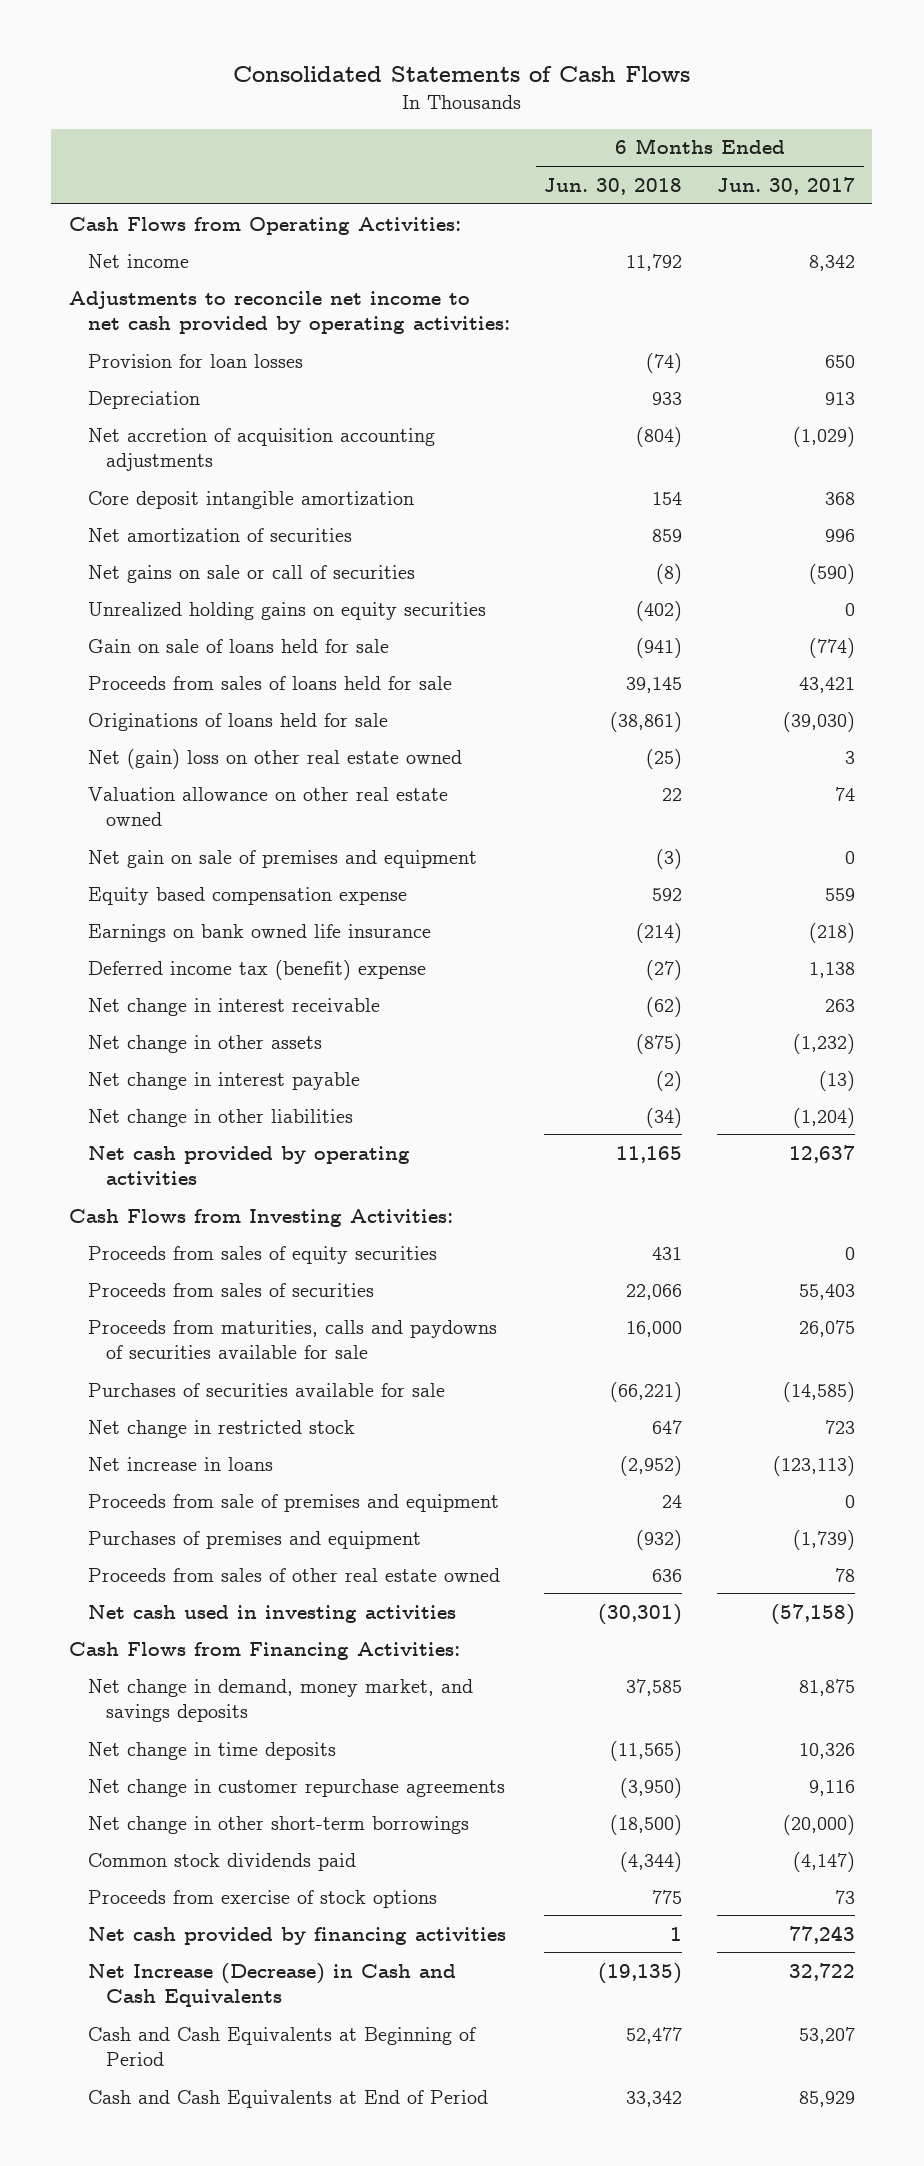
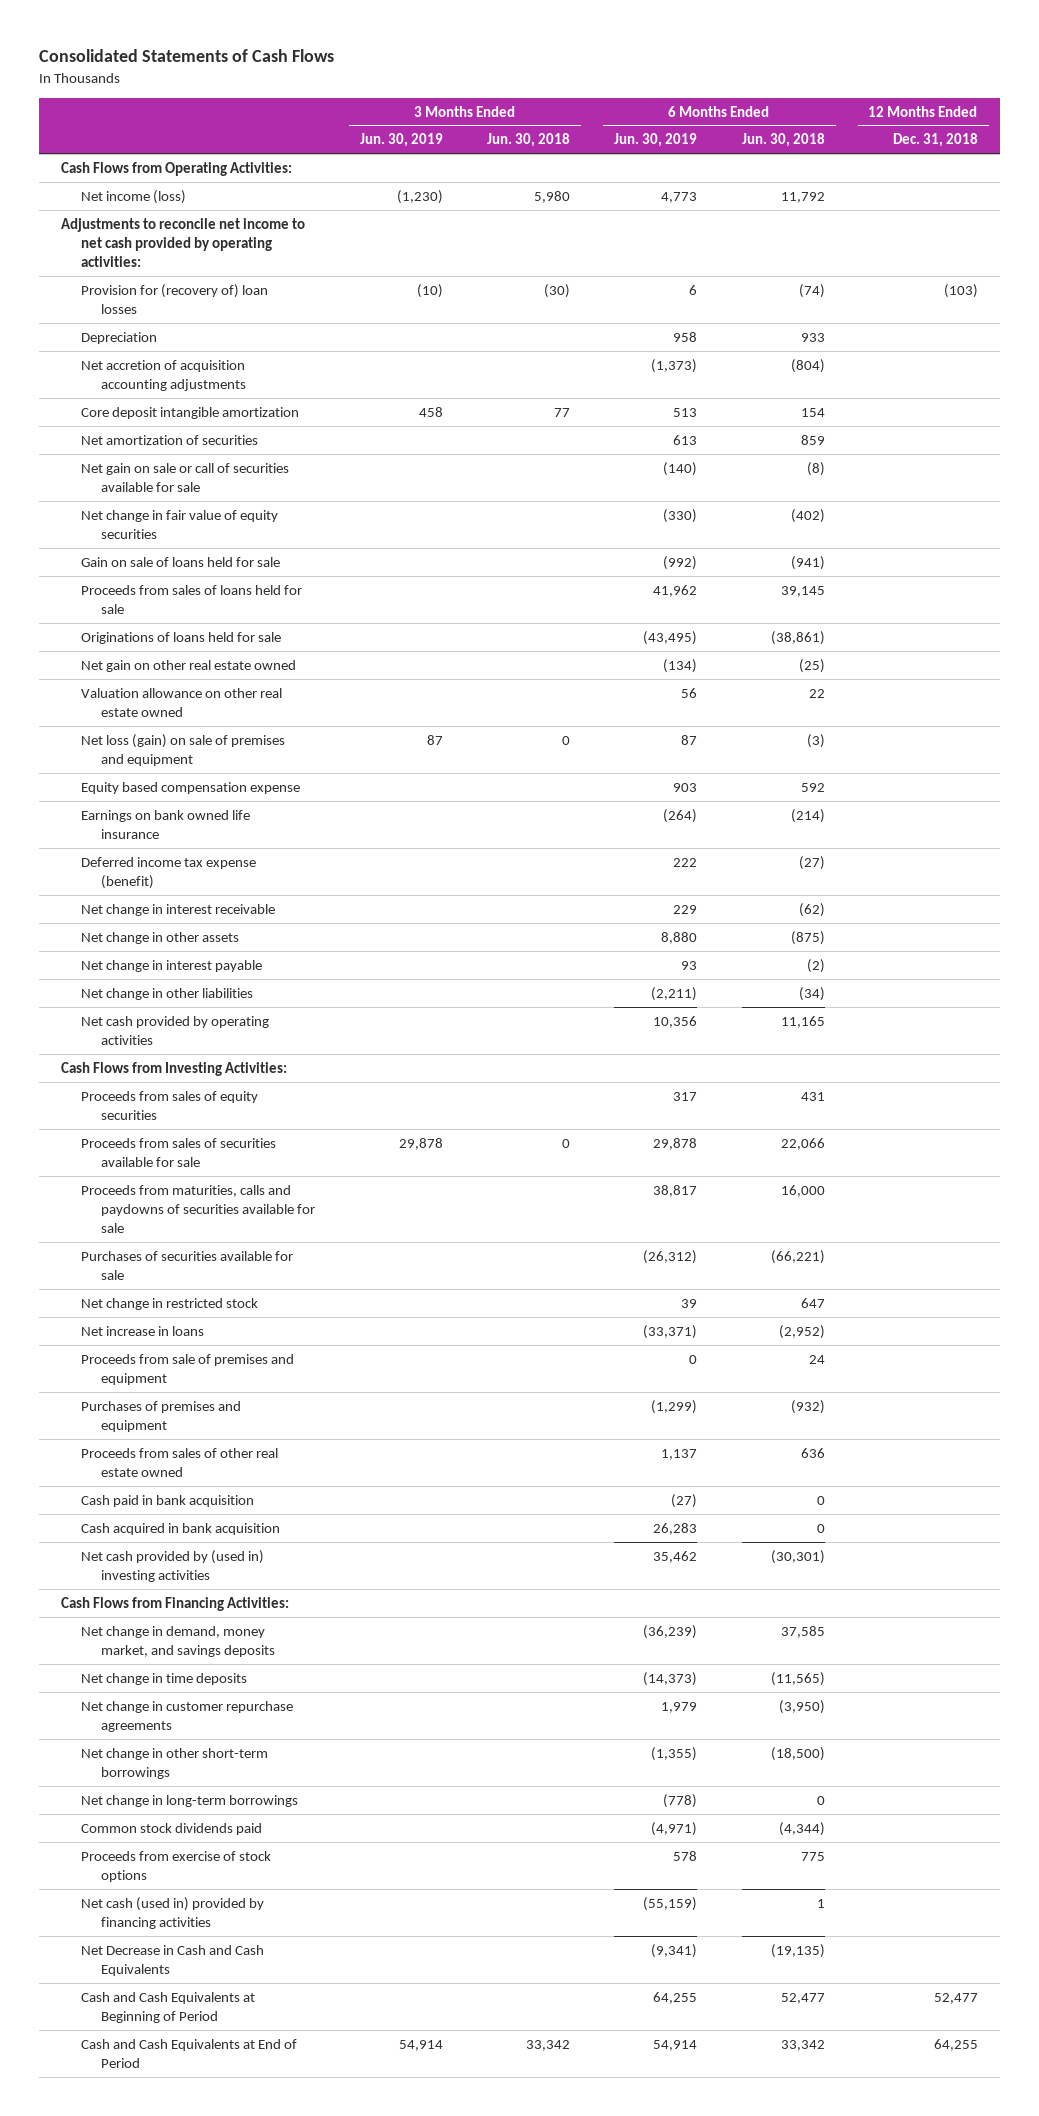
- | 6 Months Ended Jun. 30, 2018 | 6 Months Ended Jun. 30, 2017
+ | 3 Months Ended Jun. 30, 2019 | 3 Months Ended Jun. 30, 2018 | 6 Months Ended Jun. 30, 2019 | 6 Months Ended Jun. 30, 2018 | 12 Months Ended Dec. 31, 2018
- Net income | 11,792 | 8,342
+ Net income (loss) | (1,230) | 5,980 | 4,773 | 11,792 |
- Provision for loan losses | (74) | 650
+ Provision for (recovery of) loan losses | (10) | (30) | 6 | (74) | (103)
- Net gains on sale or call of securities | (8) | (590)
- Unrealized holding gains on equity securities | (402) | 0
+ Net gain on sale or call of securities available for sale | | | (140) | (8) |
+ Net change in fair value of equity securities | | | (330) | (402) |
- Net (gain) loss on other real estate owned | (25) | 3
+ Net gain on other real estate owned | | | (134) | (25) |
- Net gain on sale of premises and equipment | (3) | 0
+ Net loss (gain) on sale of premises and equipment | 87 | 0 | 87 | (3) |
- Deferred income tax (benefit) expense | (27) | 1,138
+ Deferred income tax expense (benefit) | | | 222 | (27) |
- Proceeds from sales of securities | 22,066 | 55,403
+ Proceeds from sales of securities available for sale | 29,878 | 0 | 29,878 | 22,066 |
- Net cash used in investing activities | (30,301) | (57,158)
+ Cash paid in bank acquisition | | | (27) | 0 |
+ Cash acquired in bank acquisition | | | 26,283 | 0 |
+ Net cash provided by (used in) investing activities | | | 35,462 | (30,301) |
+ Net change in long-term borrowings | | | (778) | 0 |
- Net cash provided by financing activities | 1 | 77,243
- Net Increase (Decrease) in Cash and Cash Equivalents | (19,135) | 32,722
+ Net cash (used in) provided by financing activities | | | (55,159) | 1 |
+ Net Decrease in Cash and Cash Equivalents | | | (9,341) | (19,135) |

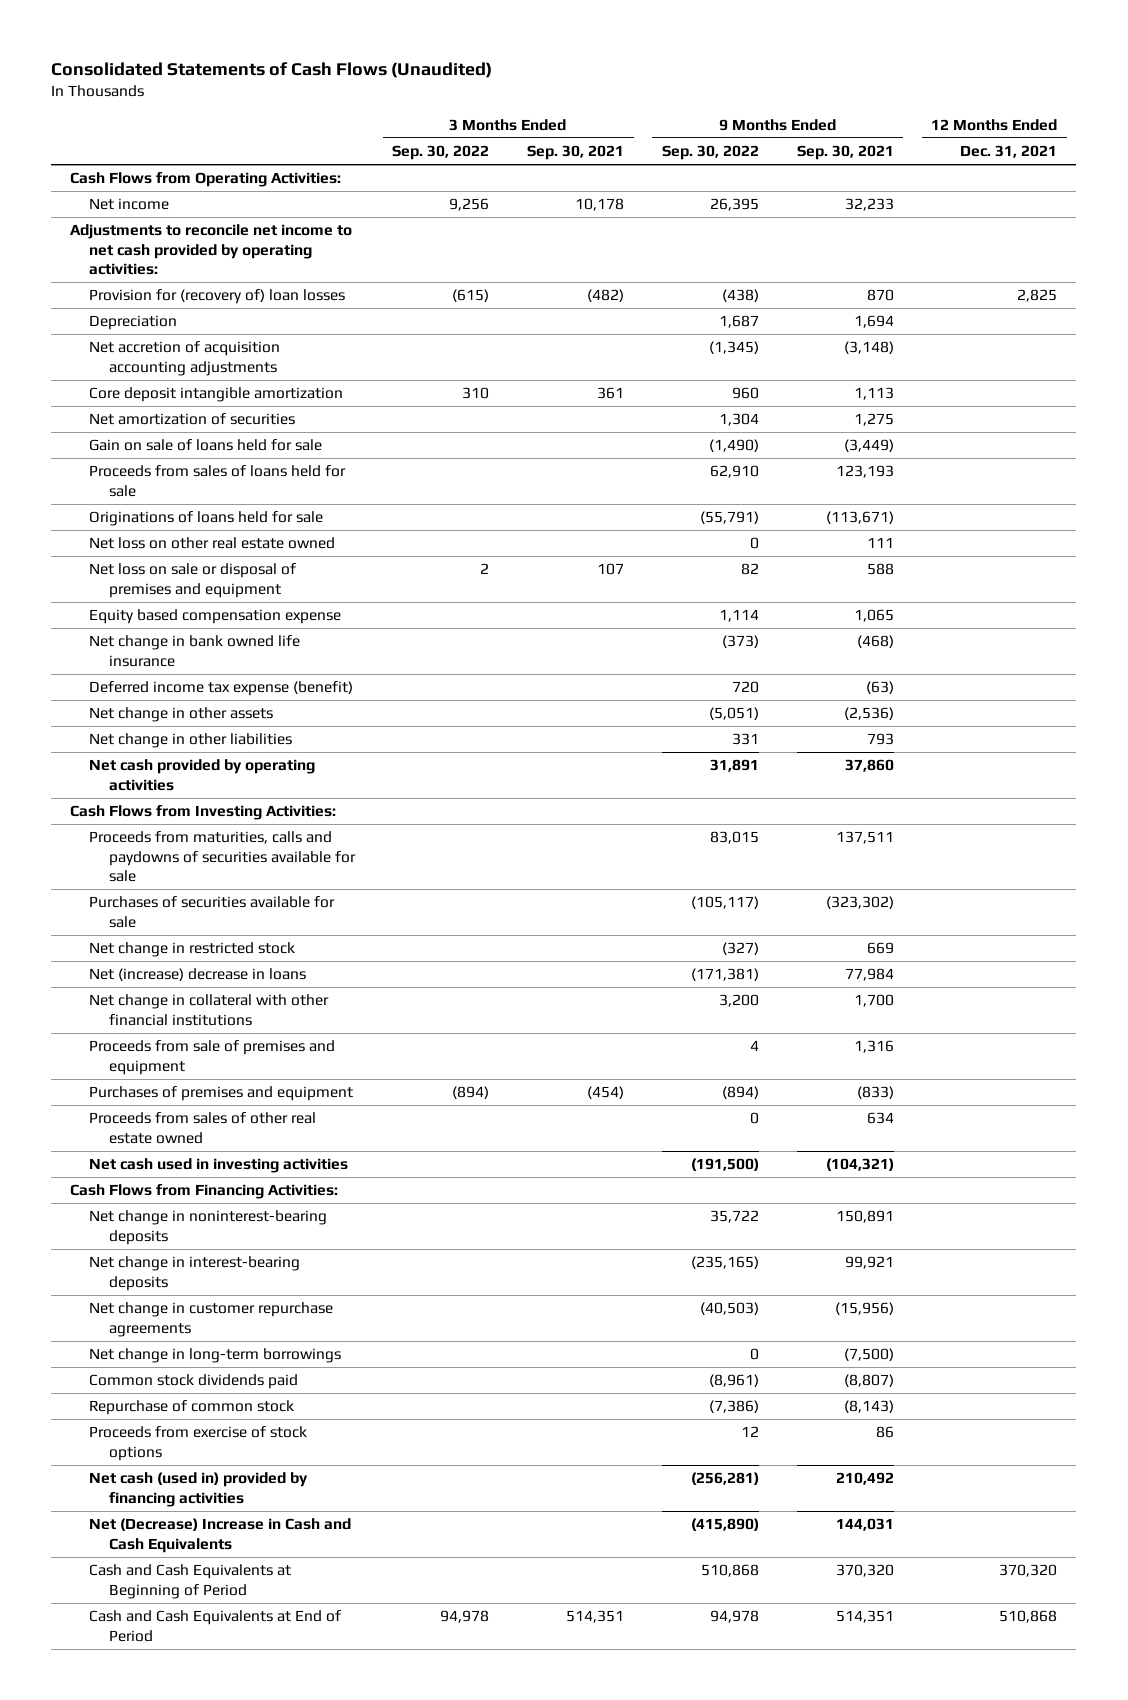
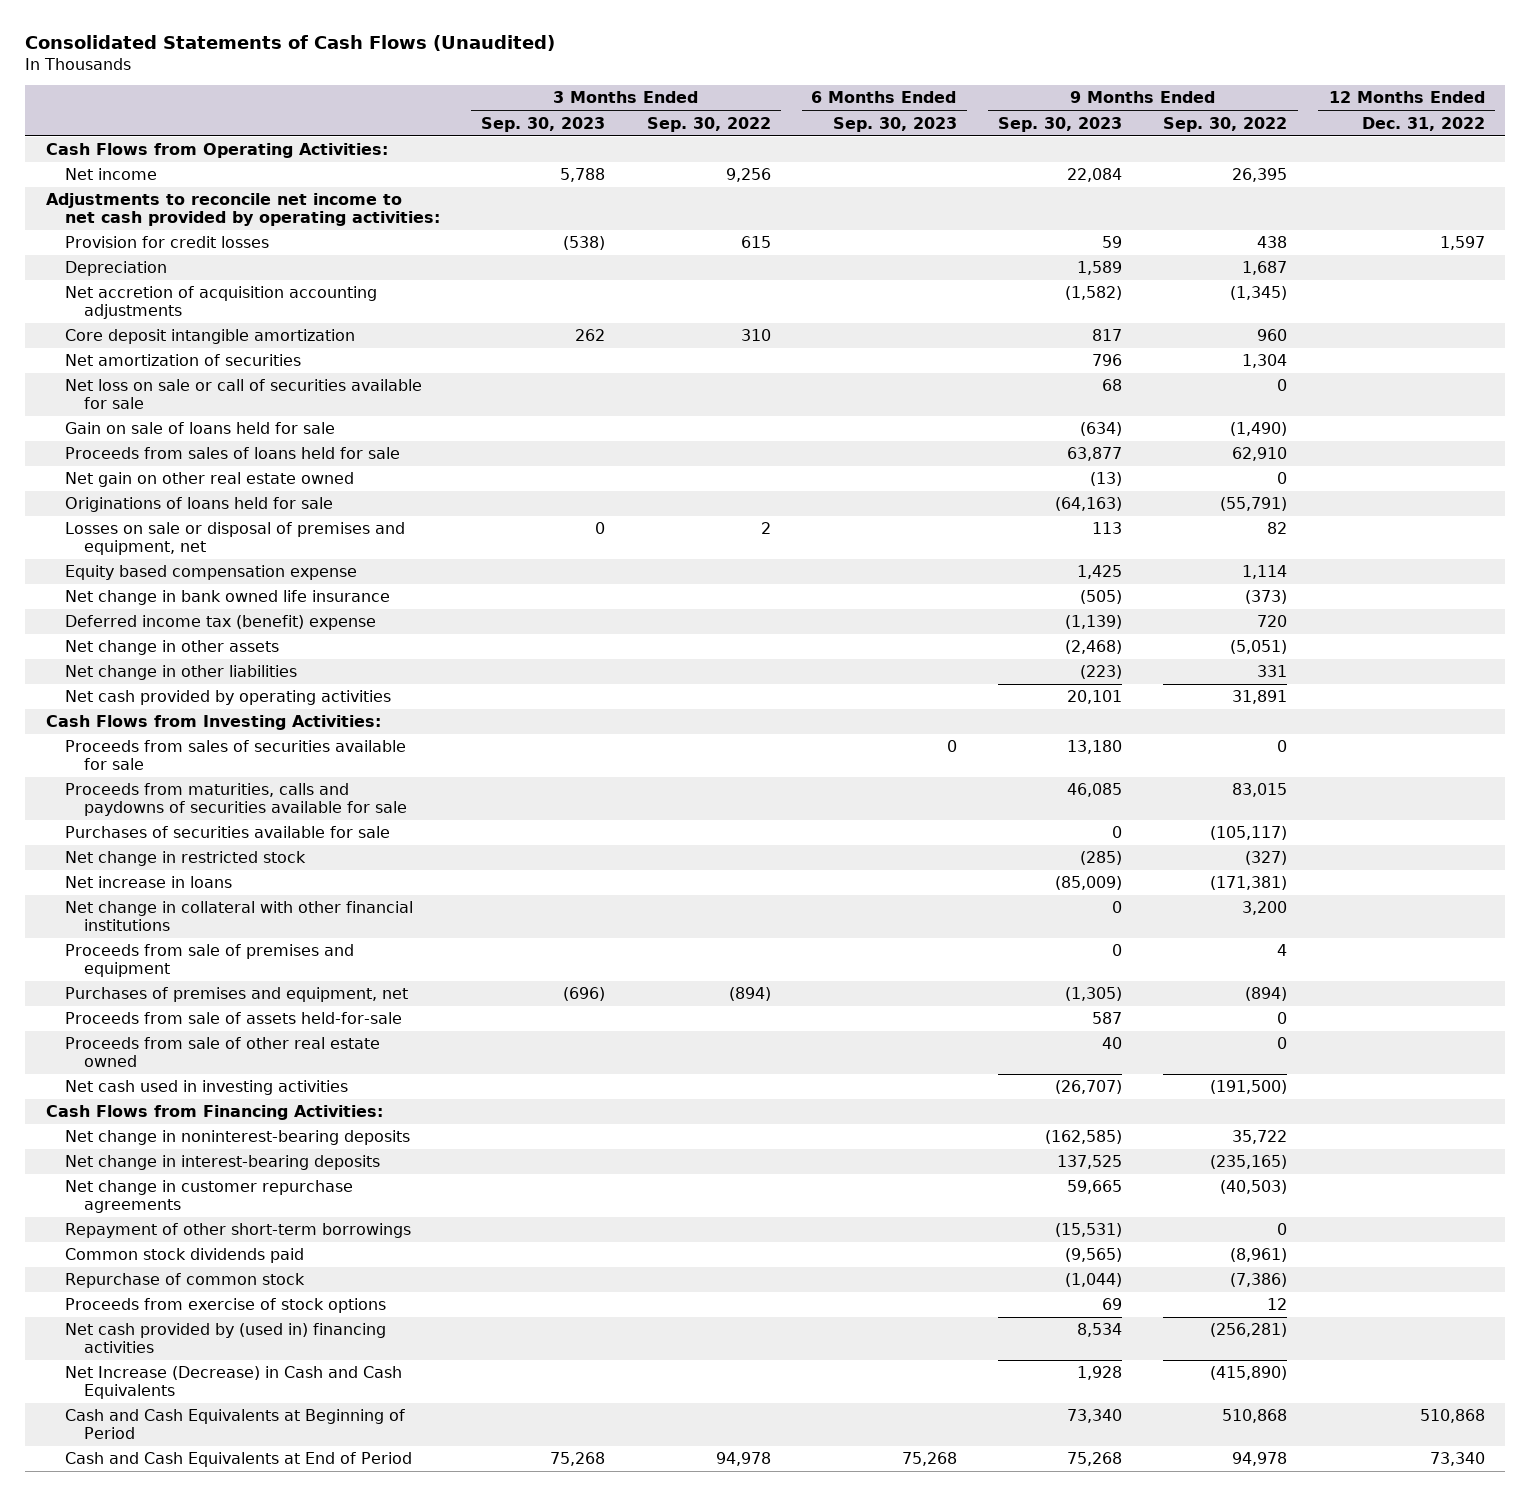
- | 3 Months Ended Sep. 30, 2022 | 3 Months Ended Sep. 30, 2021 | 9 Months Ended Sep. 30, 2022 | 9 Months Ended Sep. 30, 2021 | 12 Months Ended Dec. 31, 2021
+ | 3 Months Ended Sep. 30, 2023 | 3 Months Ended Sep. 30, 2022 | 6 Months Ended Sep. 30, 2023 | 9 Months Ended Sep. 30, 2023 | 9 Months Ended Sep. 30, 2022 | 12 Months Ended Dec. 31, 2022
- Provision for (recovery of) loan losses | (615) | (482) | (438) | 870 | 2,825
+ Provision for credit losses | (538) | 615 | | 59 | 438 | 1,597
+ Net loss on sale or call of securities available for sale | | | | 68 | 0 |
+ Net gain on other real estate owned | | | | (13) | 0 |
- Net loss on other real estate owned | | | 0 | 111 |
- Net loss on sale or disposal of premises and equipment | 2 | 107 | 82 | 588 |
+ Losses on sale or disposal of premises and equipment, net | 0 | 2 | | 113 | 82 |
- Deferred income tax expense (benefit) | | | 720 | (63) |
+ Deferred income tax (benefit) expense | | | | (1,139) | 720 |
+ Proceeds from sales of securities available for sale | | | 0 | 13,180 | 0 |
- Net (increase) decrease in loans | | | (171,381) | 77,984 |
+ Net increase in loans | | | | (85,009) | (171,381) |
- Purchases of premises and equipment | (894) | (454) | (894) | (833) |
- Proceeds from sales of other real estate owned | | | 0 | 634 |
+ Purchases of premises and equipment, net | (696) | (894) | | (1,305) | (894) |
+ Proceeds from sale of assets held-for-sale | | | | 587 | 0 |
+ Proceeds from sale of other real estate owned | | | | 40 | 0 |
- Net change in long-term borrowings | | | 0 | (7,500) |
+ Repayment of other short-term borrowings | | | | (15,531) | 0 |
- Net cash (used in) provided by financing activities | | | (256,281) | 210,492 |
- Net (Decrease) Increase in Cash and Cash Equivalents | | | (415,890) | 144,031 |
+ Net cash provided by (used in) financing activities | | | | 8,534 | (256,281) |
+ Net Increase (Decrease) in Cash and Cash Equivalents | | | | 1,928 | (415,890) |

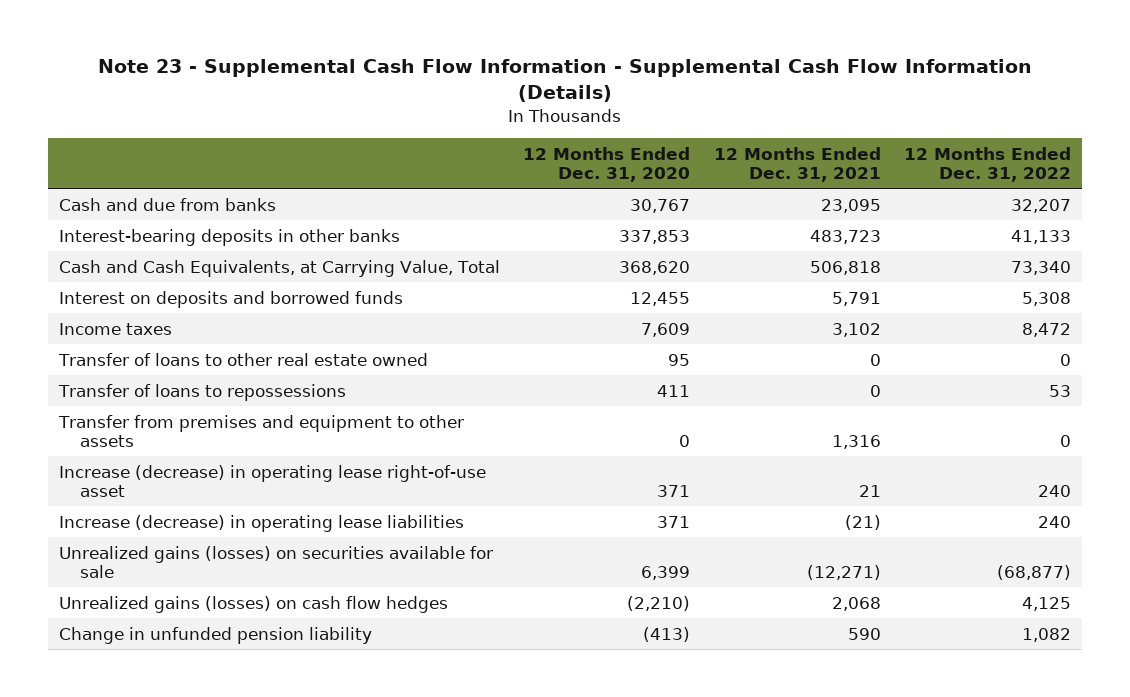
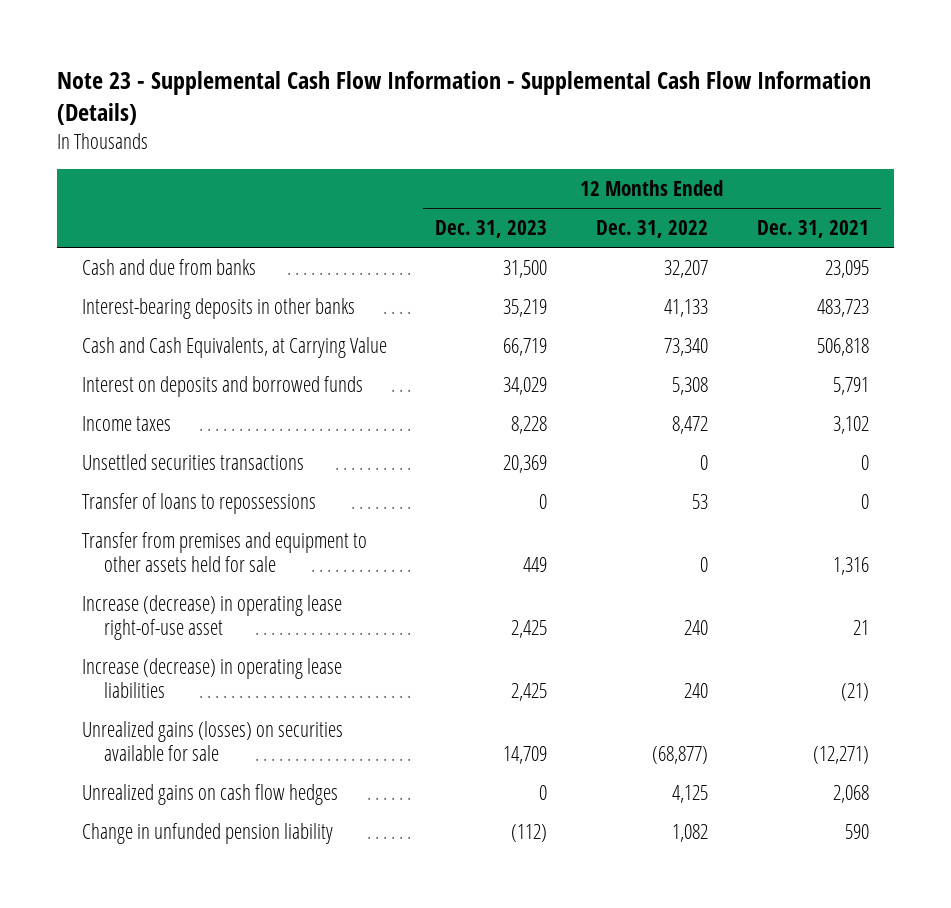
- | 12 Months Ended Dec. 31, 2020 | 12 Months Ended Dec. 31, 2021 | 12 Months Ended Dec. 31, 2022
+ | 12 Months Ended Dec. 31, 2023 | 12 Months Ended Dec. 31, 2022 | 12 Months Ended Dec. 31, 2021
- Cash and Cash Equivalents, at Carrying Value, Total | 368,620 | 506,818 | 73,340
+ Cash and Cash Equivalents, at Carrying Value | 66,719 | 73,340 | 506,818
- Transfer of loans to other real estate owned | 95 | 0 | 0
+ Unsettled securities transactions | 20,369 | 0 | 0
- Transfer from premises and equipment to other assets | 0 | 1,316 | 0
+ Transfer from premises and equipment to other assets held for sale | 449 | 0 | 1,316
- Unrealized gains (losses) on cash flow hedges | (2,210) | 2,068 | 4,125
+ Unrealized gains on cash flow hedges | 0 | 4,125 | 2,068

